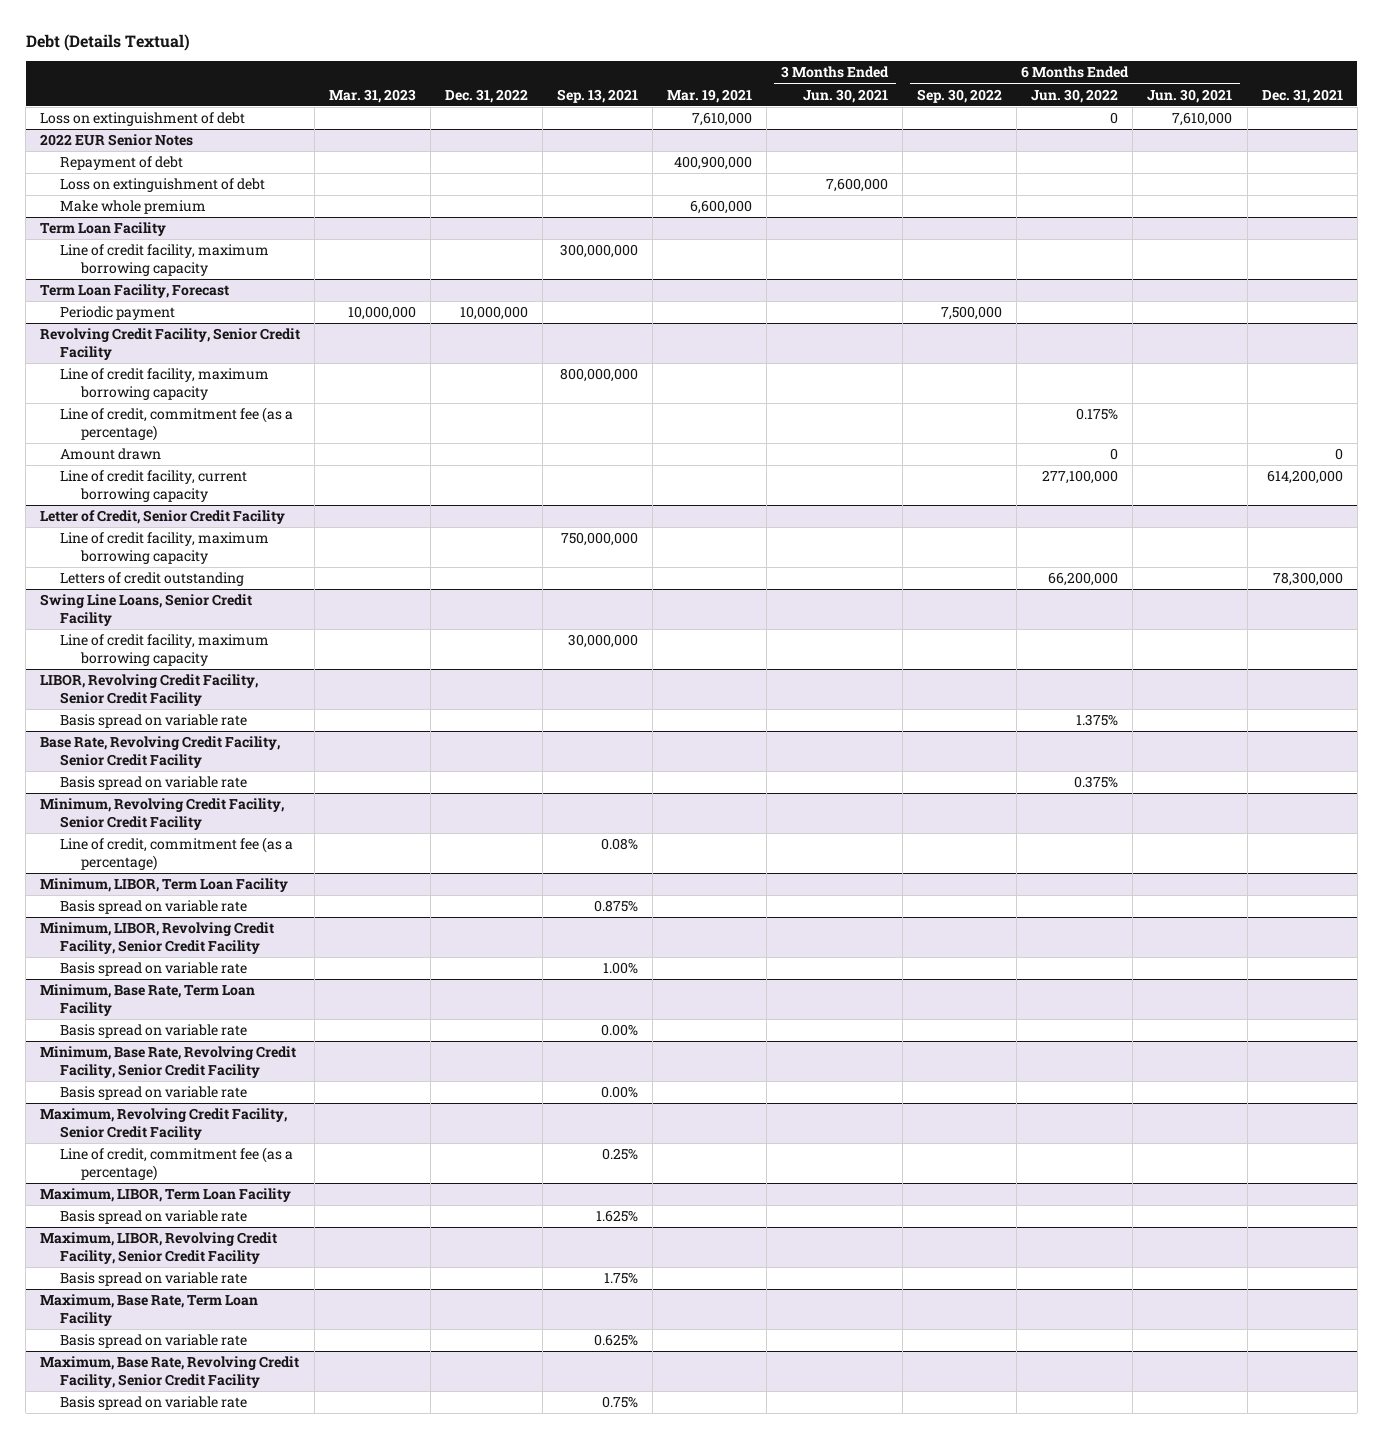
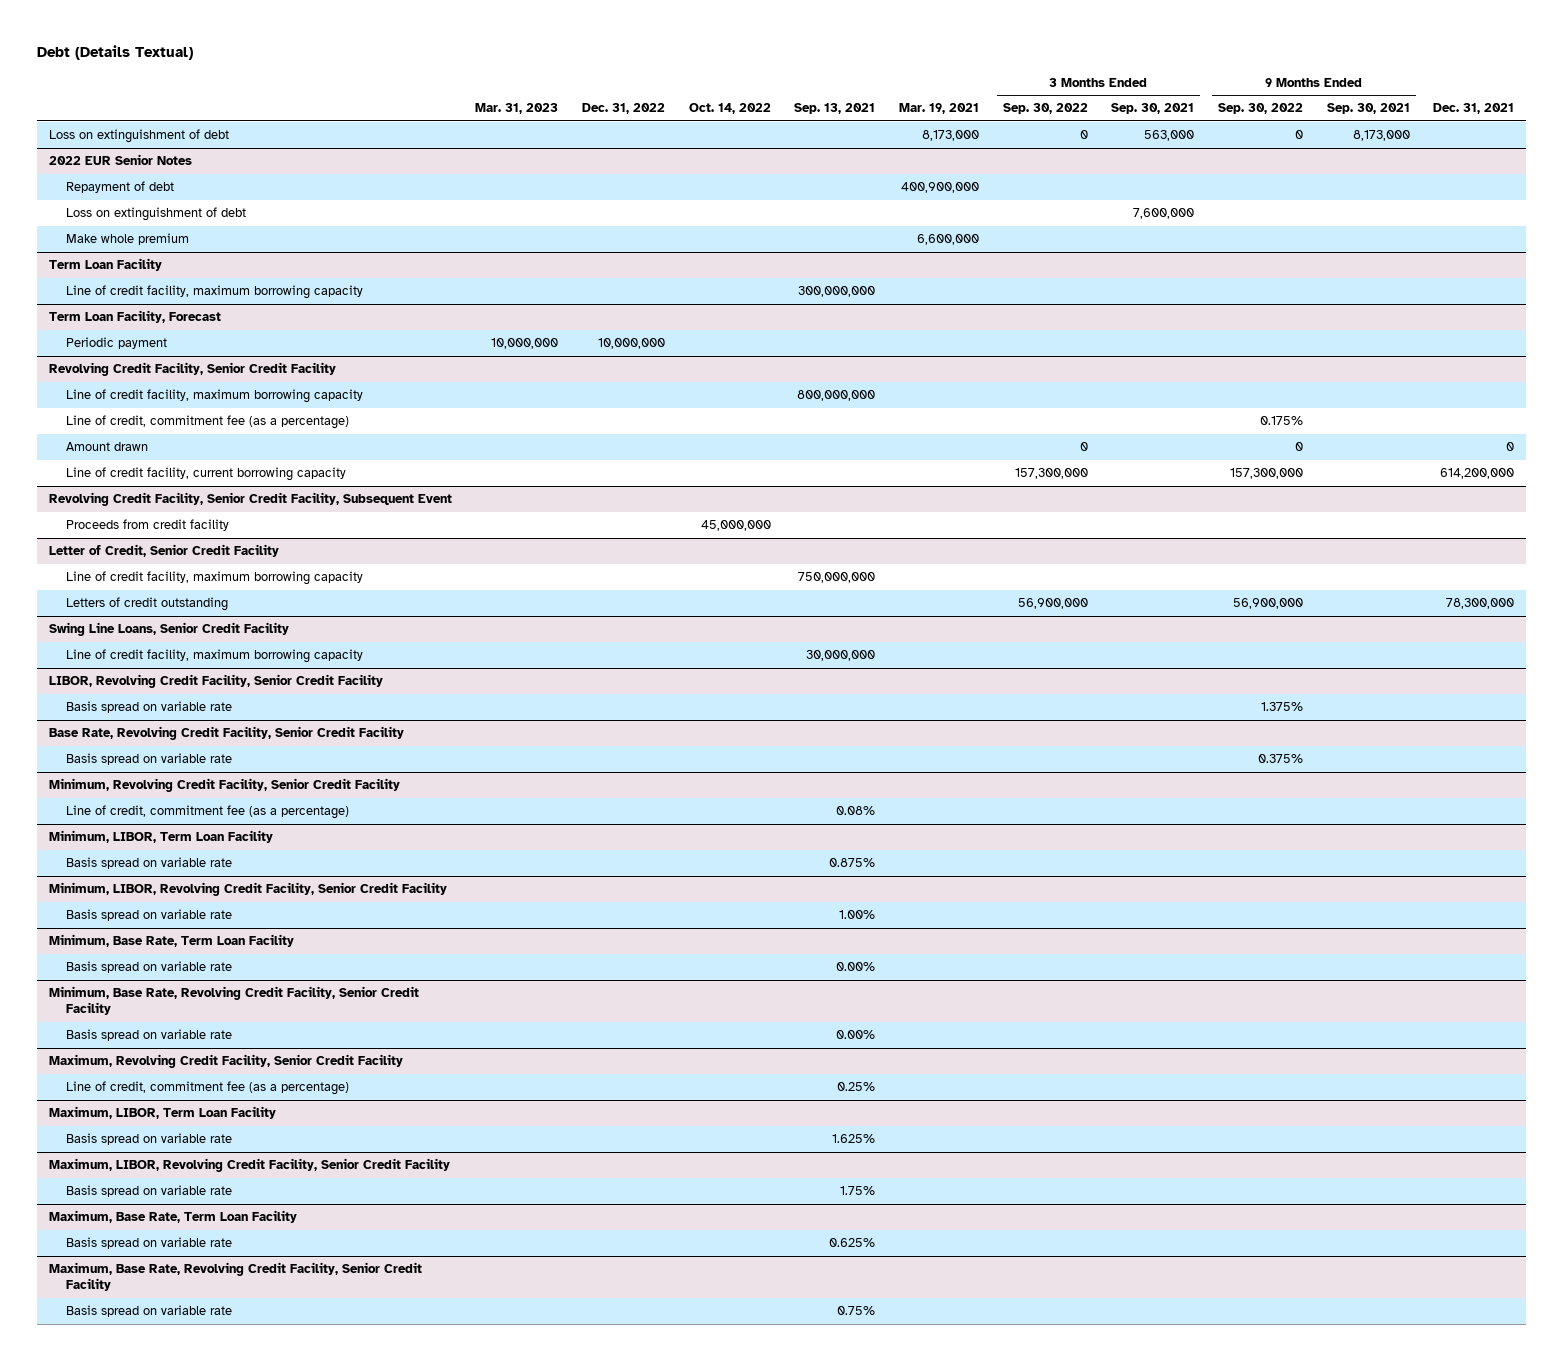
- | Mar. 31, 2023 | Dec. 31, 2022 | Sep. 13, 2021 | Mar. 19, 2021 | 3 Months Ended Jun. 30, 2021 | 6 Months Ended Sep. 30, 2022 | 6 Months Ended Jun. 30, 2022 | 6 Months Ended Jun. 30, 2021 | Dec. 31, 2021
+ | Mar. 31, 2023 | Dec. 31, 2022 | Oct. 14, 2022 | Sep. 13, 2021 | Mar. 19, 2021 | 3 Months Ended Sep. 30, 2022 | 3 Months Ended Sep. 30, 2021 | 9 Months Ended Sep. 30, 2022 | 9 Months Ended Sep. 30, 2021 | Dec. 31, 2021
- Loss on extinguishment of debt | | | | 7,610,000 | | | 0 | 7,610,000 |
+ Loss on extinguishment of debt | | | | | 8,173,000 | 0 | 563,000 | 0 | 8,173,000 |
+ Revolving Credit Facility, Senior Credit Facility, Subsequent Event
+ Proceeds from credit facility | | | 45,000,000 | | | | | | |

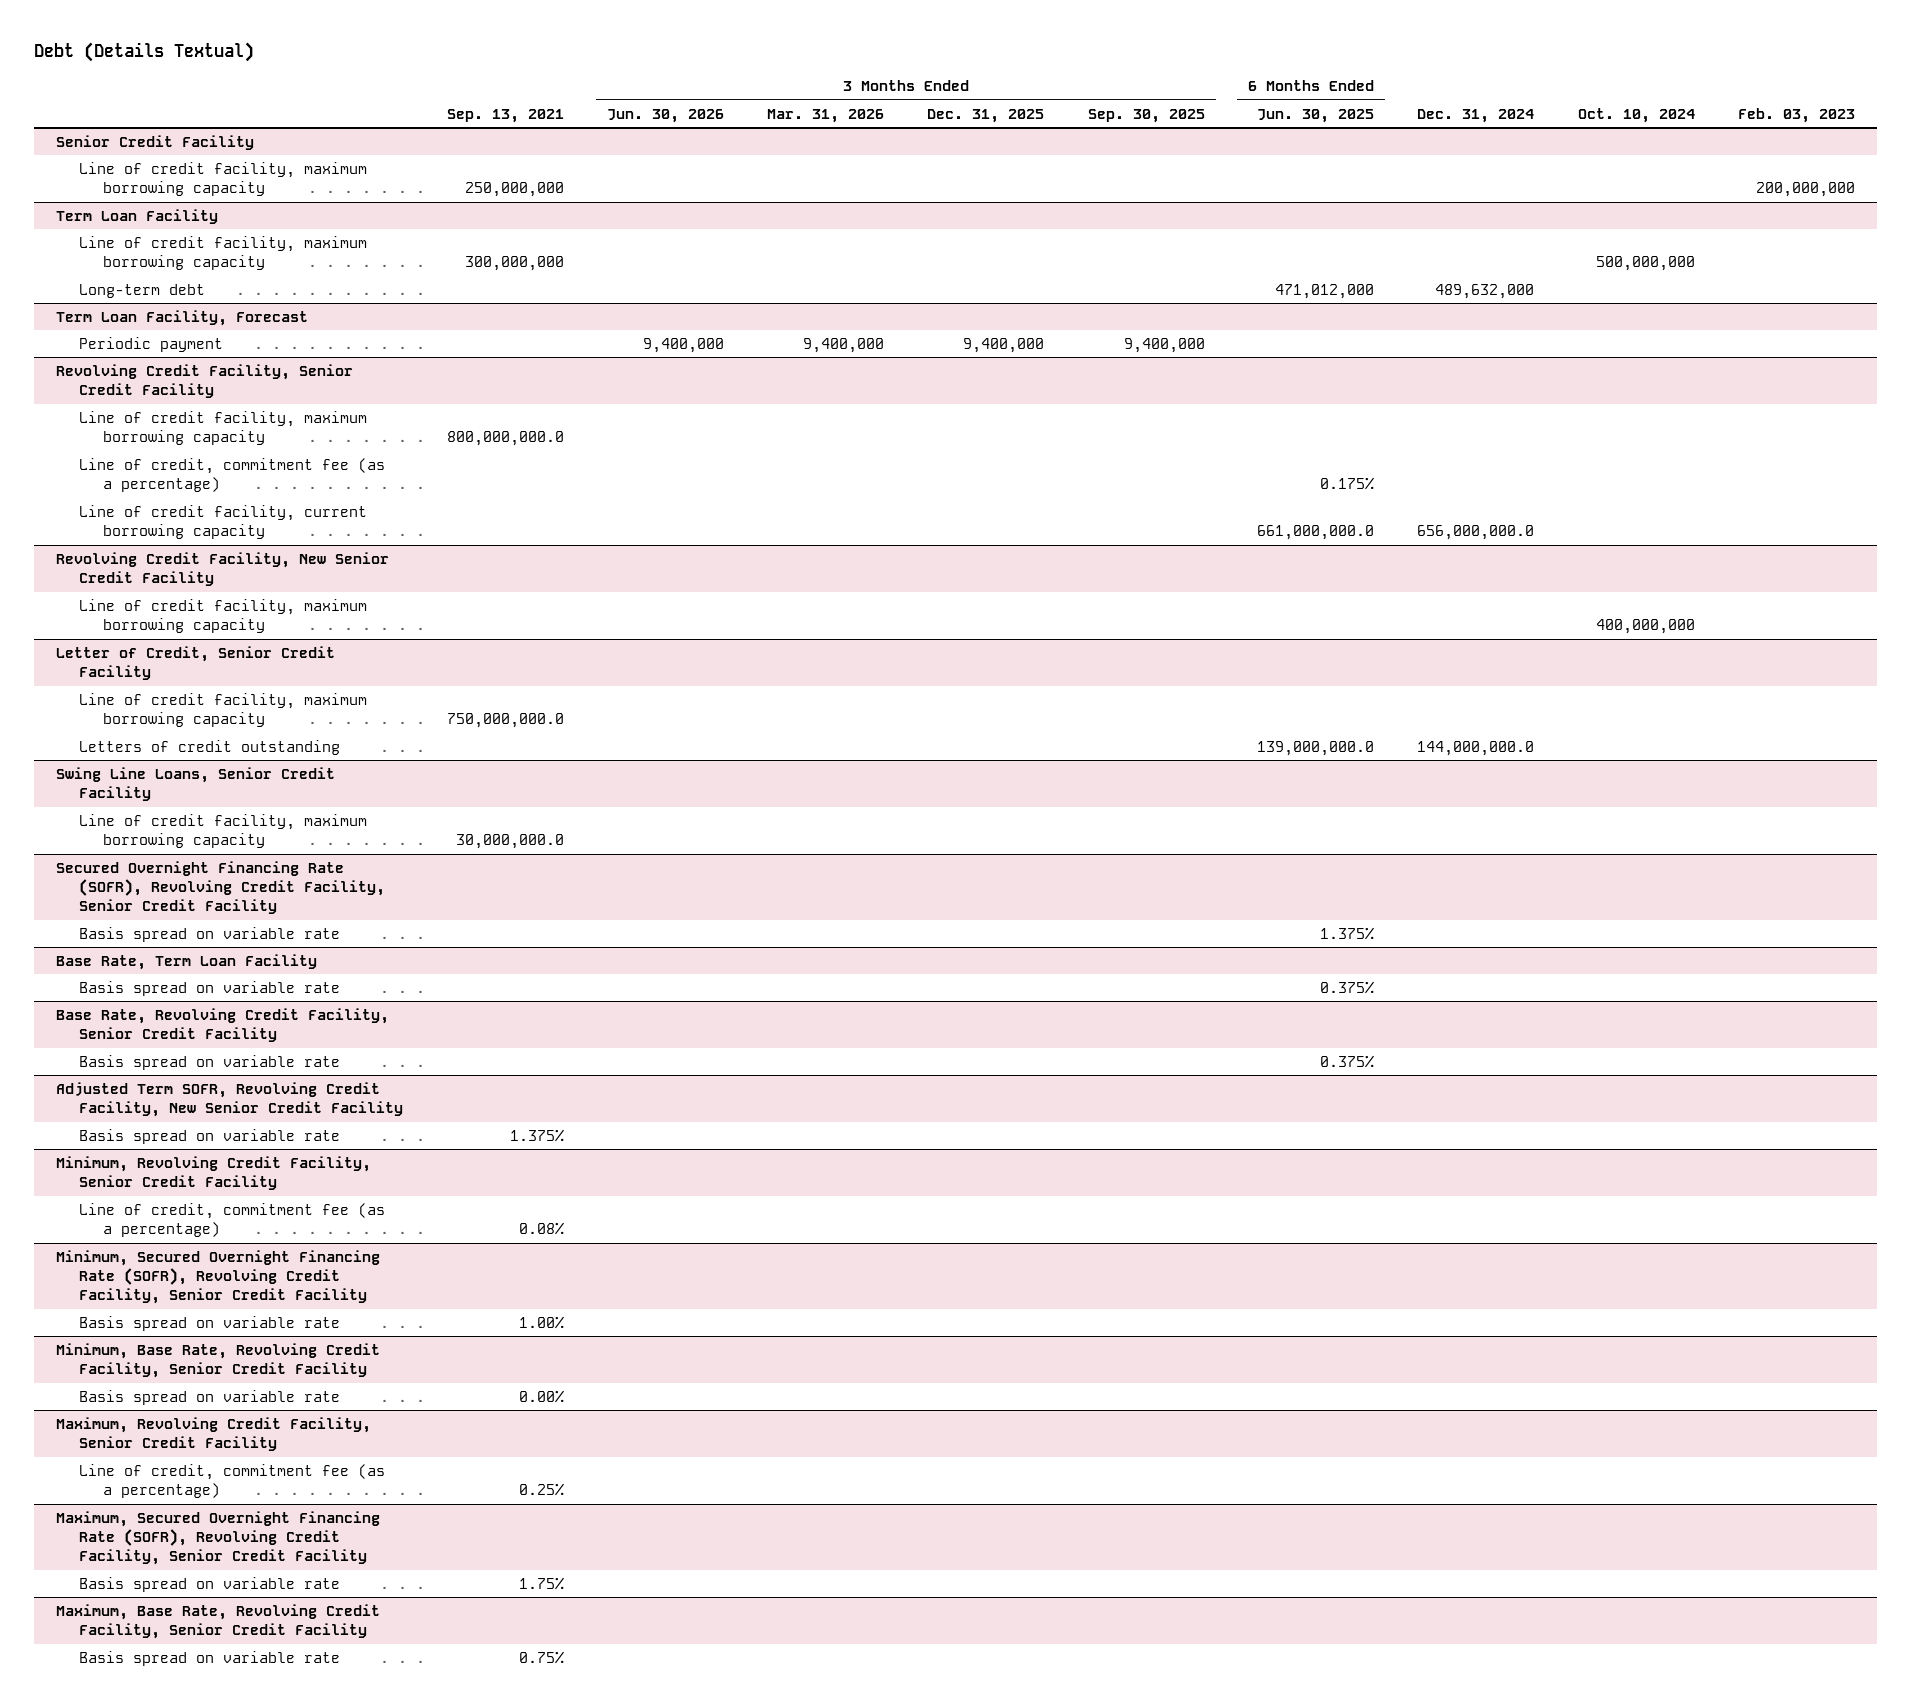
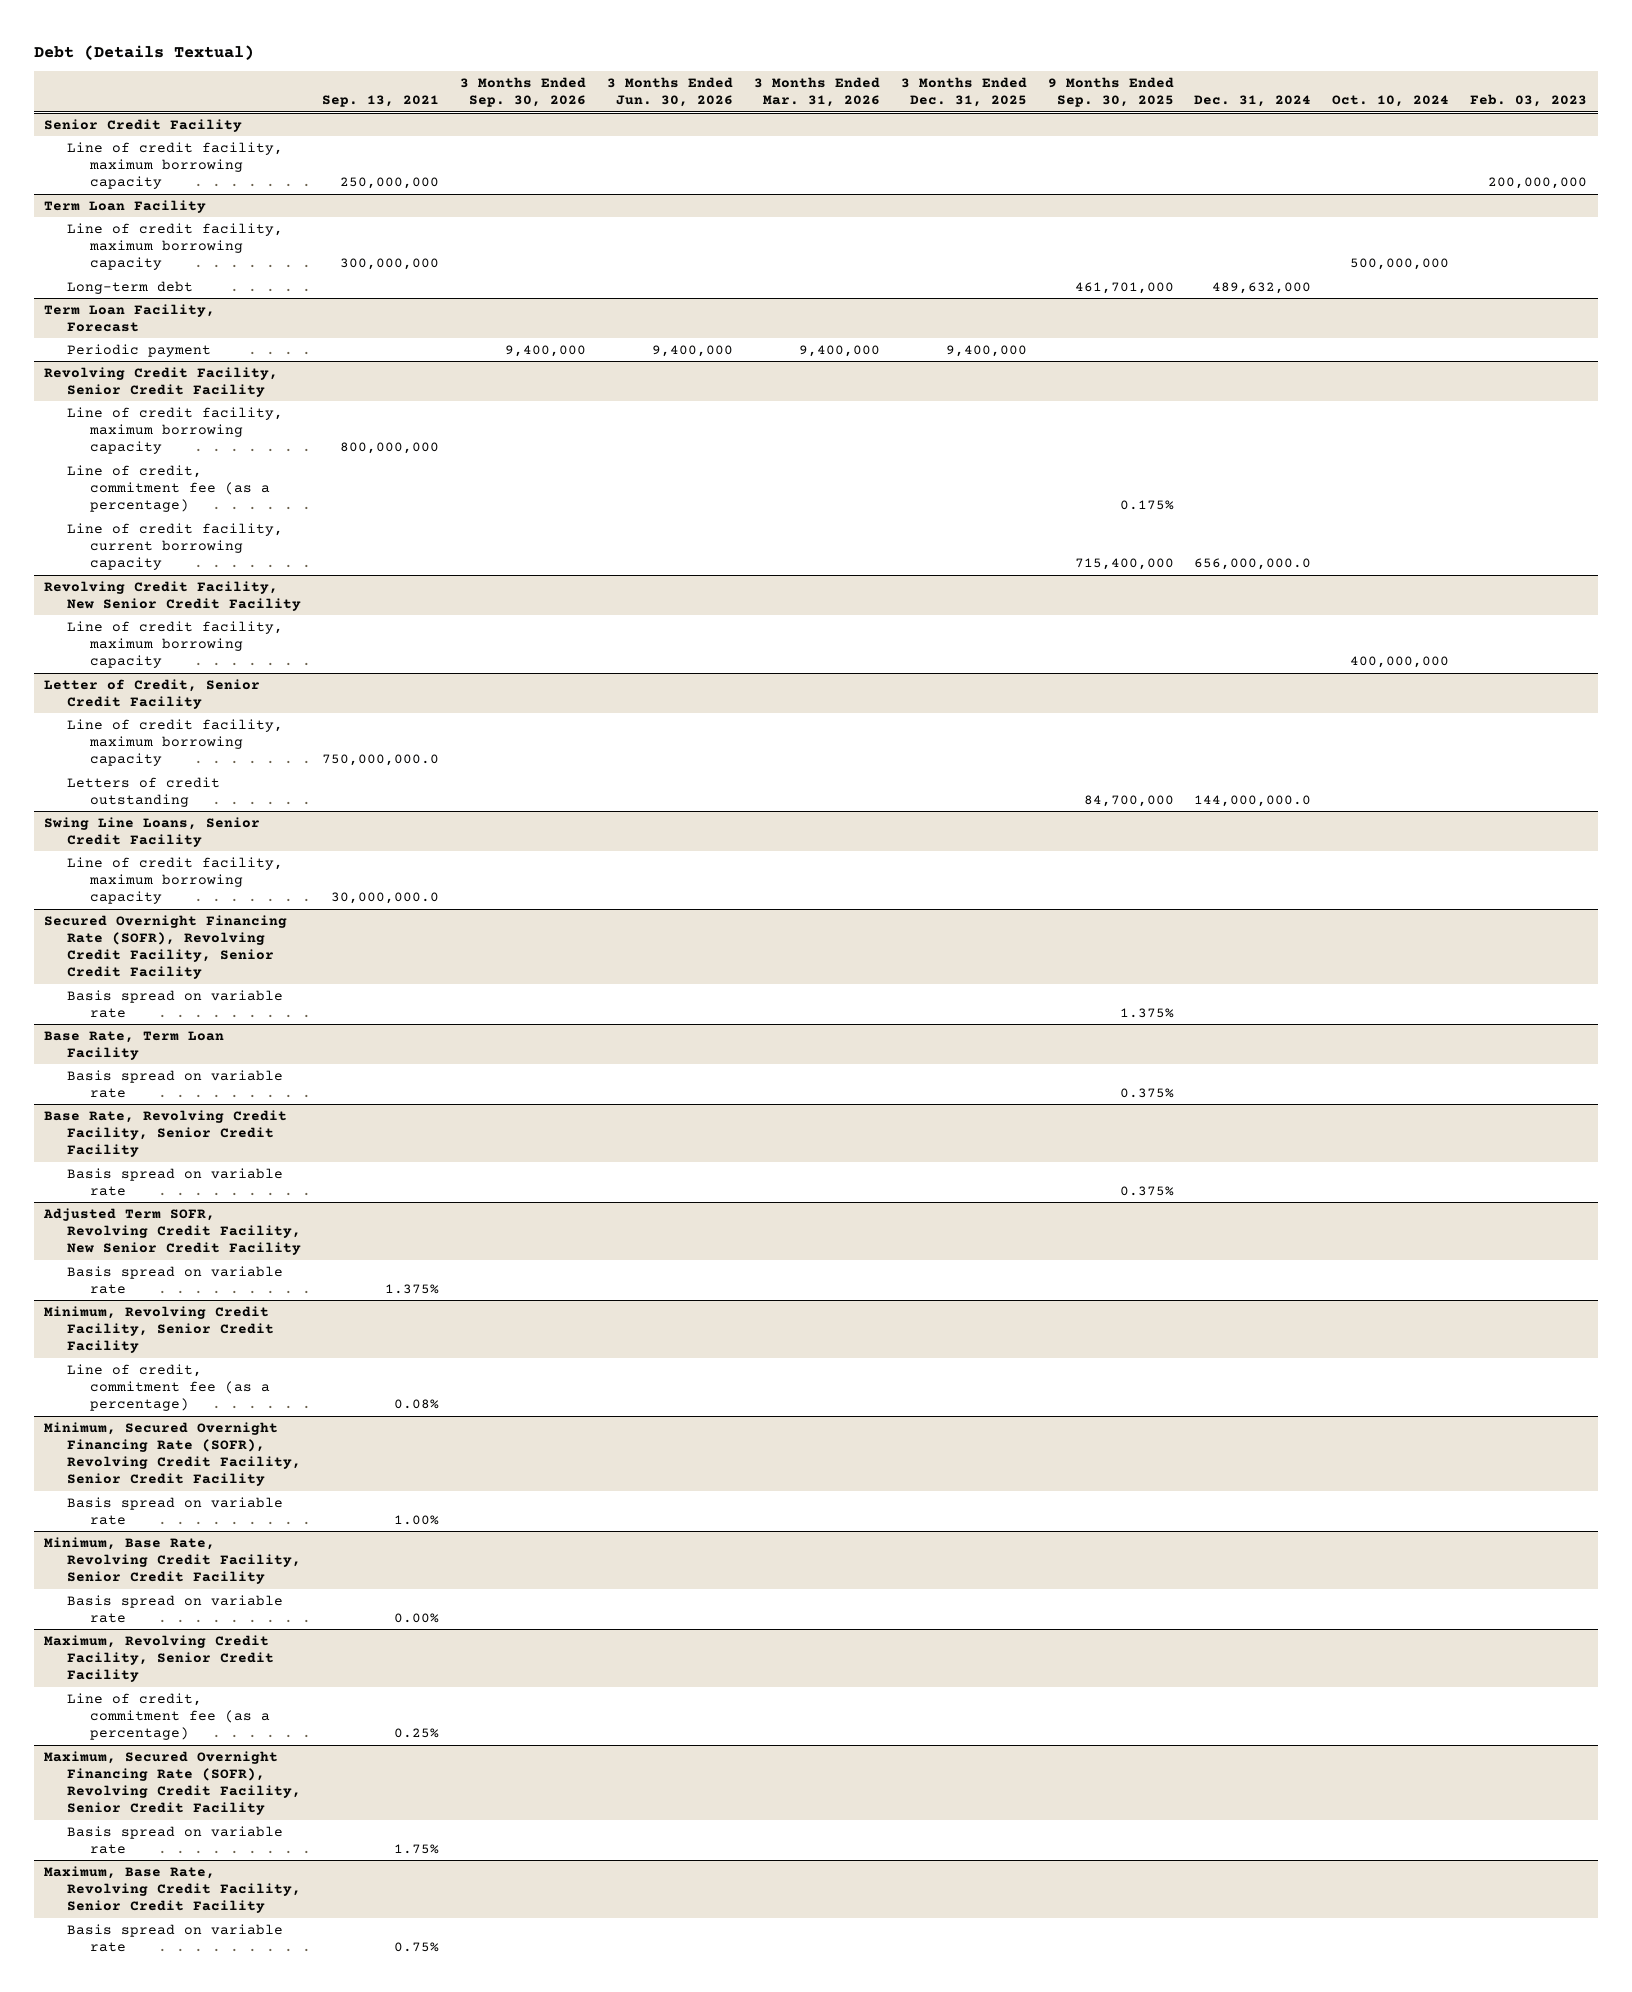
- | Sep. 13, 2021 | 3 Months Ended Jun. 30, 2026 | 3 Months Ended Mar. 31, 2026 | 3 Months Ended Dec. 31, 2025 | 3 Months Ended Sep. 30, 2025 | 6 Months Ended Jun. 30, 2025 | Dec. 31, 2024 | Oct. 10, 2024 | Feb. 03, 2023
+ | Sep. 13, 2021 | 3 Months Ended Sep. 30, 2026 | 3 Months Ended Jun. 30, 2026 | 3 Months Ended Mar. 31, 2026 | 3 Months Ended Dec. 31, 2025 | 9 Months Ended Sep. 30, 2025 | Dec. 31, 2024 | Oct. 10, 2024 | Feb. 03, 2023
@ Revolving Credit Facility, Senior Credit Facility
- Line of credit facility, maximum borrowing capacity | 800,000,000.0 | | | | | | | |
+ Line of credit facility, maximum borrowing capacity | 800,000,000 | | | | | | | |

